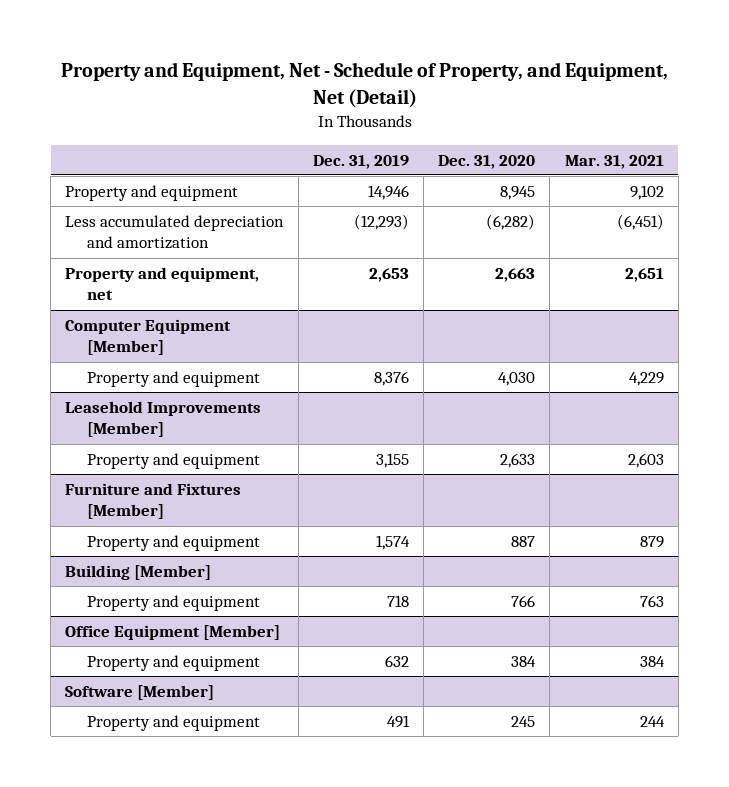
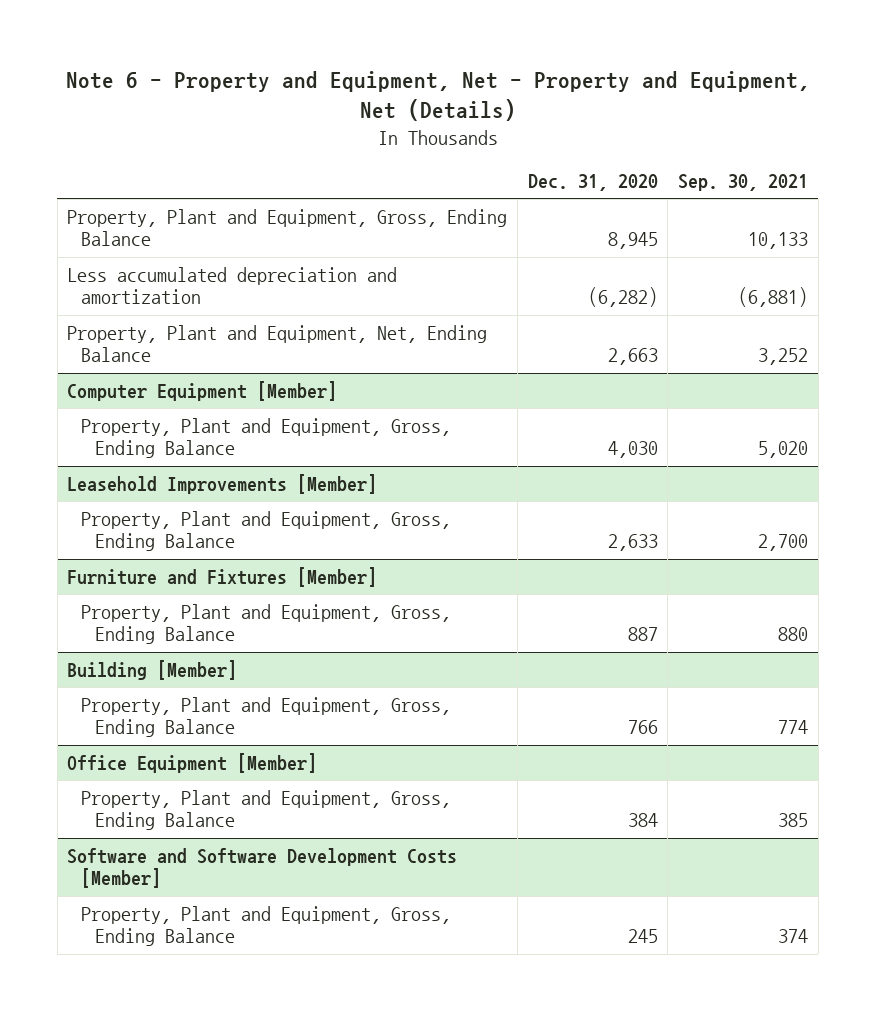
- Property and Equipment, Net - Schedule of Property, and Equipment, Net (Detail)
+ Note 6 - Property and Equipment, Net - Property and Equipment, Net (Details)
- | Dec. 31, 2019 | Dec. 31, 2020 | Mar. 31, 2021
+ | Dec. 31, 2020 | Sep. 30, 2021
- Property and equipment | 14,946 | 8,945 | 9,102
+ Property, Plant and Equipment, Gross, Ending Balance | 8,945 | 10,133
- Property and equipment, net | 2,653 | 2,663 | 2,651
+ Property, Plant and Equipment, Net, Ending Balance | 2,663 | 3,252
@ Computer Equipment [Member]
- Property and equipment | 8,376 | 4,030 | 4,229
+ Property, Plant and Equipment, Gross, Ending Balance | 4,030 | 5,020
@ Leasehold Improvements [Member]
- Property and equipment | 3,155 | 2,633 | 2,603
+ Property, Plant and Equipment, Gross, Ending Balance | 2,633 | 2,700
@ Furniture and Fixtures [Member]
- Property and equipment | 1,574 | 887 | 879
+ Property, Plant and Equipment, Gross, Ending Balance | 887 | 880
@ Building [Member]
- Property and equipment | 718 | 766 | 763
+ Property, Plant and Equipment, Gross, Ending Balance | 766 | 774
@ Office Equipment [Member]
- Property and equipment | 632 | 384 | 384
- Software [Member]
- Property and equipment | 491 | 245 | 244
@ Office Equipment [Member]
+ Property, Plant and Equipment, Gross, Ending Balance | 384 | 385
+ Software and Software Development Costs [Member]
+ Property, Plant and Equipment, Gross, Ending Balance | 245 | 374

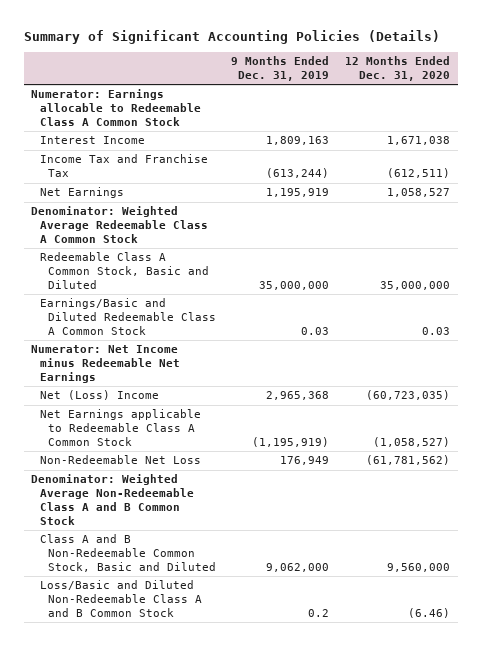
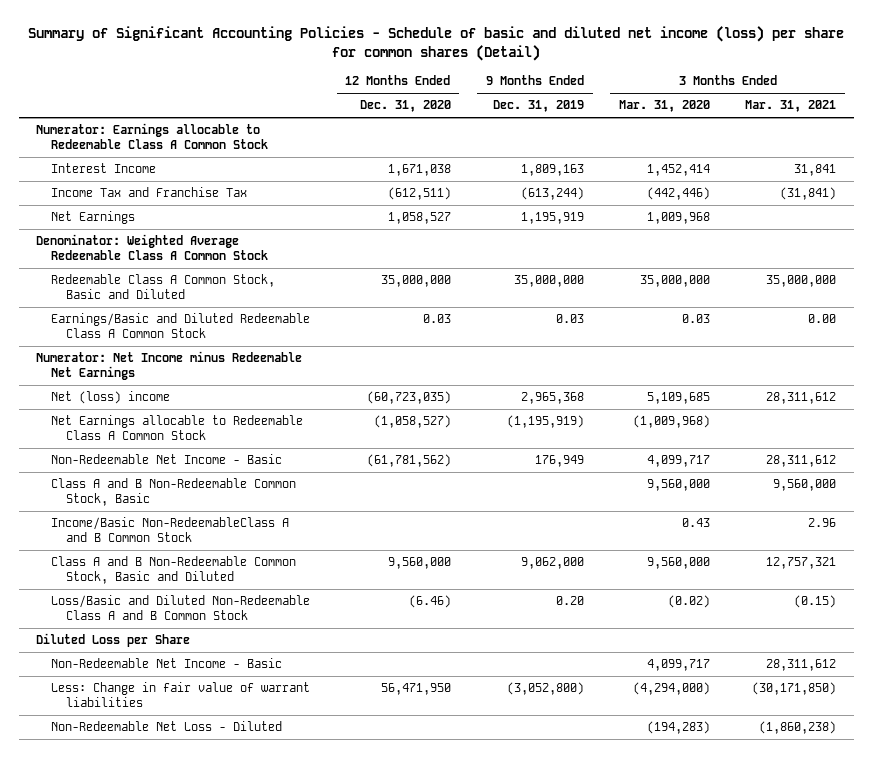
- Summary of Significant Accounting Policies (Details)
+ Summary of Significant Accounting Policies - Schedule of basic and diluted net income (loss) per share for common shares (Detail)
- | 9 Months Ended Dec. 31, 2019 | 12 Months Ended Dec. 31, 2020
+ | 12 Months Ended Dec. 31, 2020 | 9 Months Ended Dec. 31, 2019 | 3 Months Ended Mar. 31, 2020 | 3 Months Ended Mar. 31, 2021
- Net (Loss) Income | 2,965,368 | (60,723,035)
- Net Earnings applicable to Redeemable Class A Common Stock | (1,195,919) | (1,058,527)
- Non-Redeemable Net Loss | 176,949 | (61,781,562)
- Denominator: Weighted Average Non-Redeemable Class A and B Common Stock
+ Net (loss) income | (60,723,035) | 2,965,368 | 5,109,685 | 28,311,612
+ Net Earnings allocable to Redeemable Class A Common Stock | (1,058,527) | (1,195,919) | (1,009,968) |
+ Non-Redeemable Net Income - Basic | (61,781,562) | 176,949 | 4,099,717 | 28,311,612
+ Class A and B Non-Redeemable Common Stock, Basic | | | 9,560,000 | 9,560,000
+ Income/Basic Non-RedeemableClass A and B Common Stock | | | 0.43 | 2.96
- Loss/Basic and Diluted Non-Redeemable Class A and B Common Stock | 0.2 | (6.46)
+ Loss/Basic and Diluted Non-Redeemable Class A and B Common Stock | (6.46) | 0.20 | (0.02) | (0.15)
+ Diluted Loss per Share
+ Non-Redeemable Net Income - Basic | | | 4,099,717 | 28,311,612
+ Less: Change in fair value of warrant liabilities | 56,471,950 | (3,052,800) | (4,294,000) | (30,171,850)
+ Non-Redeemable Net Loss - Diluted | | | (194,283) | (1,860,238)

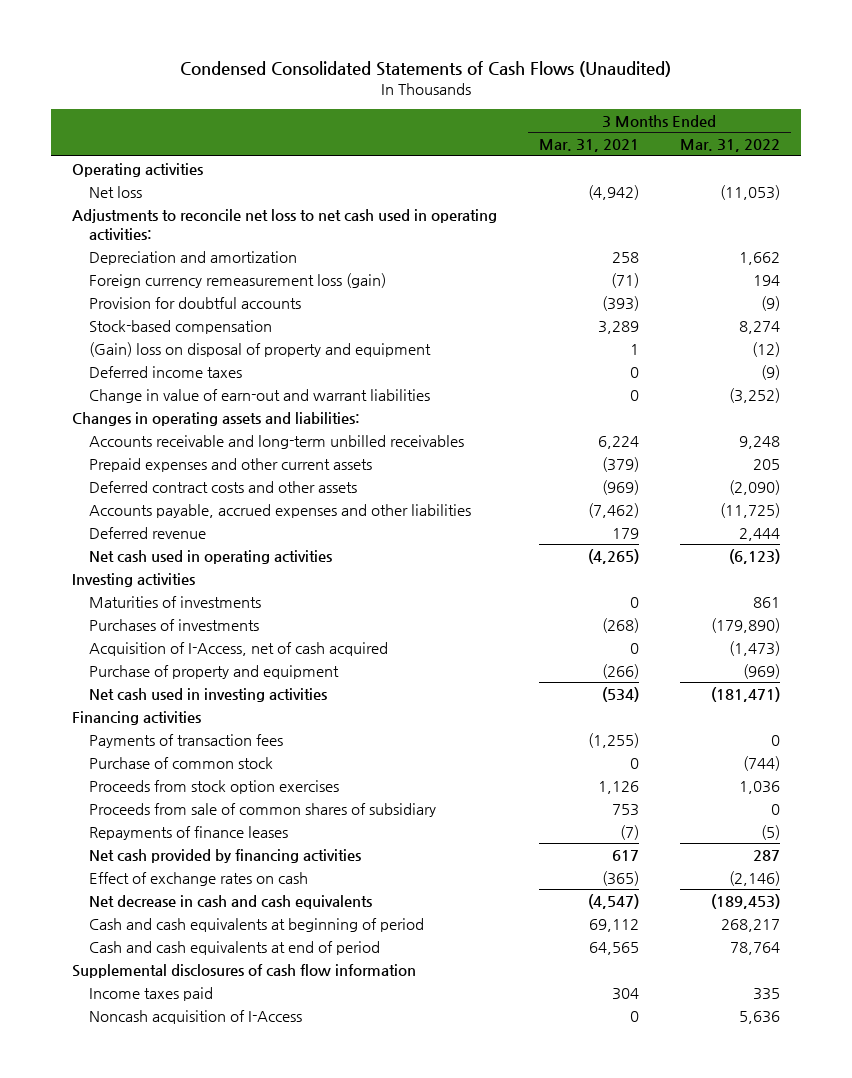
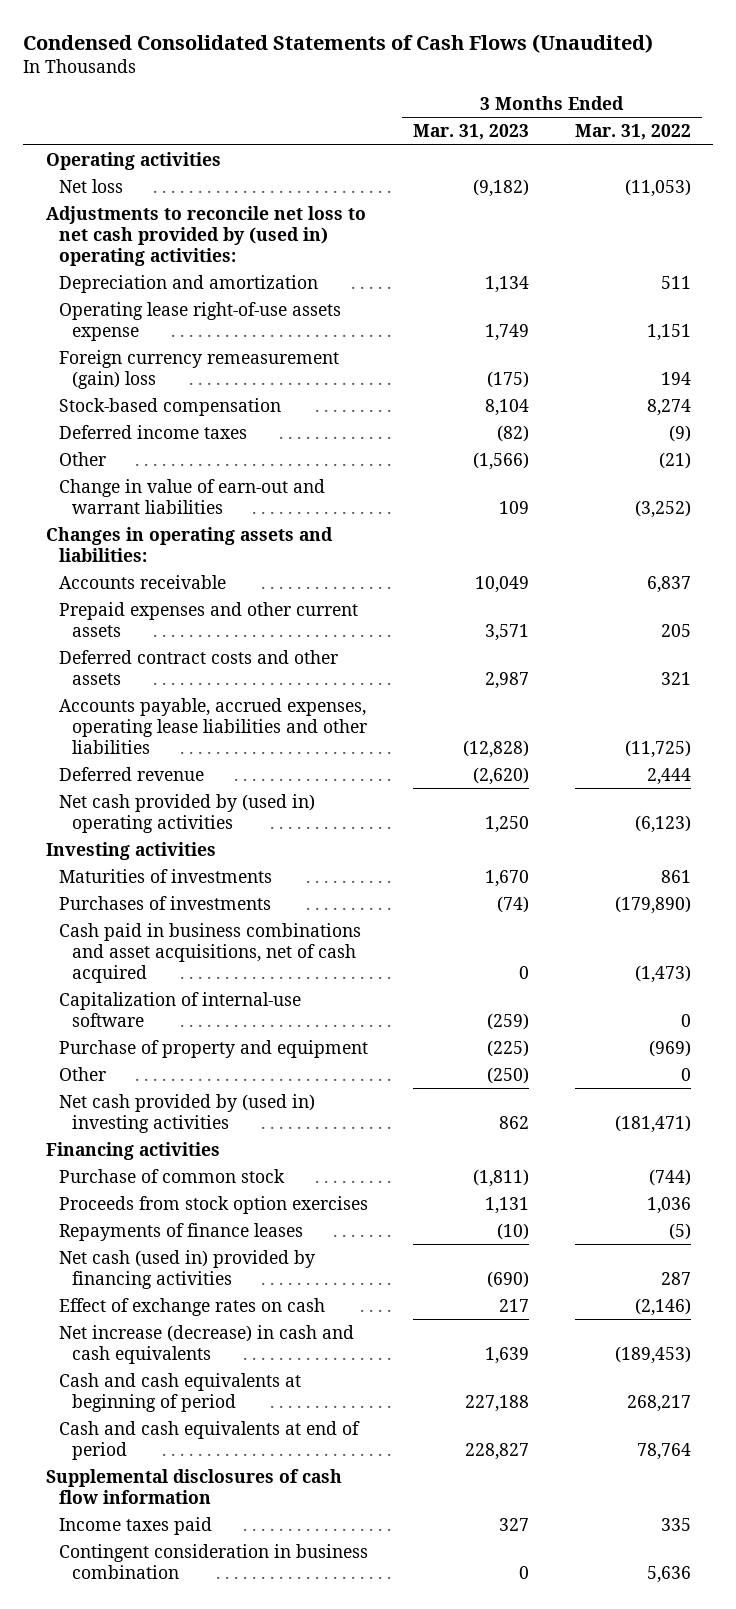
- | 3 Months Ended Mar. 31, 2021 | 3 Months Ended Mar. 31, 2022
+ | 3 Months Ended Mar. 31, 2023 | 3 Months Ended Mar. 31, 2022
- Adjustments to reconcile net loss to net cash used in operating activities:
- Depreciation and amortization | 258 | 1,662
- Foreign currency remeasurement loss (gain) | (71) | 194
- Provision for doubtful accounts | (393) | (9)
+ Adjustments to reconcile net loss to net cash provided by (used in) operating activities:
+ Depreciation and amortization | 1,134 | 511
+ Operating lease right-of-use assets expense | 1,749 | 1,151
+ Foreign currency remeasurement (gain) loss | (175) | 194
- (Gain) loss on disposal of property and equipment | 1 | (12)
+ Other | (1,566) | (21)
- Accounts receivable and long-term unbilled receivables | 6,224 | 9,248
+ Accounts receivable | 10,049 | 6,837
- Deferred contract costs and other assets | (969) | (2,090)
- Accounts payable, accrued expenses and other liabilities | (7,462) | (11,725)
+ Deferred contract costs and other assets | 2,987 | 321
+ Accounts payable, accrued expenses, operating lease liabilities and other liabilities | (12,828) | (11,725)
- Net cash used in operating activities | (4,265) | (6,123)
+ Net cash provided by (used in) operating activities | 1,250 | (6,123)
- Acquisition of I-Access, net of cash acquired | 0 | (1,473)
+ Cash paid in business combinations and asset acquisitions, net of cash acquired | 0 | (1,473)
+ Capitalization of internal-use software | (259) | 0
- Net cash used in investing activities | (534) | (181,471)
+ Other | (250) | 0
+ Net cash provided by (used in) investing activities | 862 | (181,471)
- Payments of transaction fees | (1,255) | 0
- Proceeds from sale of common shares of subsidiary | 753 | 0
- Net cash provided by financing activities | 617 | 287
+ Net cash (used in) provided by financing activities | (690) | 287
- Net decrease in cash and cash equivalents | (4,547) | (189,453)
+ Net increase (decrease) in cash and cash equivalents | 1,639 | (189,453)
- Noncash acquisition of I-Access | 0 | 5,636
+ Contingent consideration in business combination | 0 | 5,636

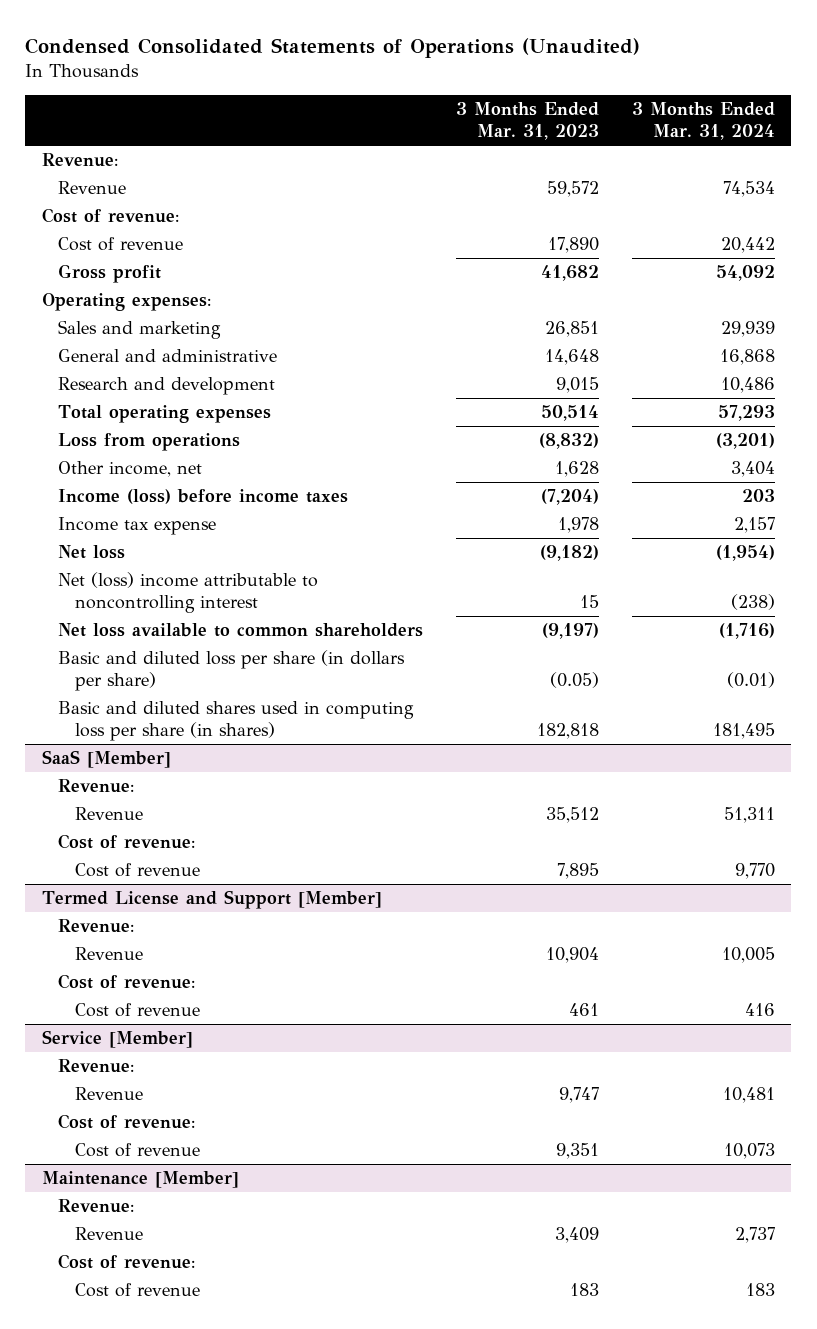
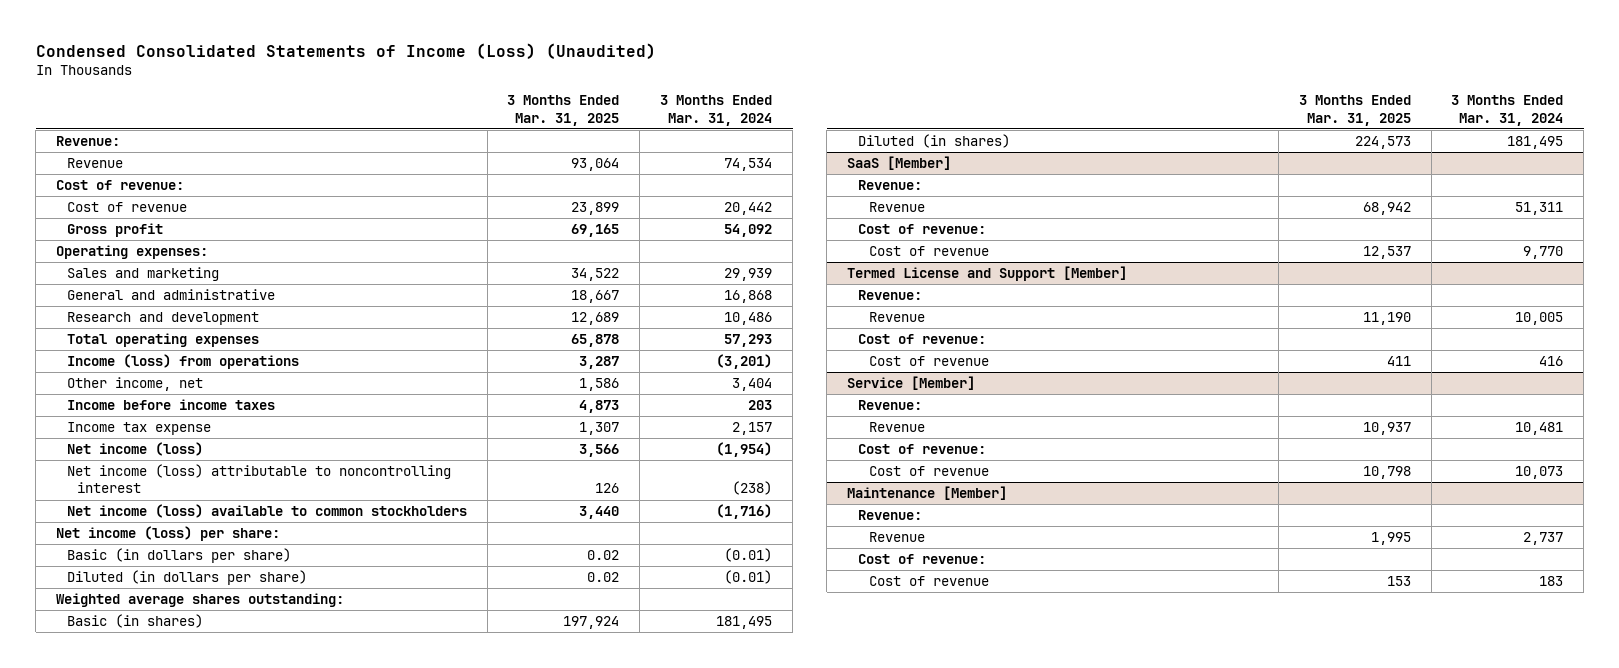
- Condensed Consolidated Statements of Operations (Unaudited)
+ Condensed Consolidated Statements of Income (Loss) (Unaudited)
- | 3 Months Ended Mar. 31, 2023 | 3 Months Ended Mar. 31, 2024
+ | 3 Months Ended Mar. 31, 2025 | 3 Months Ended Mar. 31, 2024
- Loss from operations | (8,832) | (3,201)
+ Income (loss) from operations | 3,287 | (3,201)
- Income (loss) before income taxes | (7,204) | 203
+ Income before income taxes | 4,873 | 203
- Net loss | (9,182) | (1,954)
- Net (loss) income attributable to noncontrolling interest | 15 | (238)
- Net loss available to common shareholders | (9,197) | (1,716)
- Basic and diluted loss per share (in dollars per share) | (0.05) | (0.01)
- Basic and diluted shares used in computing loss per share (in shares) | 182,818 | 181,495
+ Net income (loss) | 3,566 | (1,954)
+ Net income (loss) attributable to noncontrolling interest | 126 | (238)
+ Net income (loss) available to common stockholders | 3,440 | (1,716)
+ Net income (loss) per share:
+ Basic (in dollars per share) | 0.02 | (0.01)
+ Diluted (in dollars per share) | 0.02 | (0.01)
+ Weighted average shares outstanding:
+ Basic (in shares) | 197,924 | 181,495
+ Diluted (in shares) | 224,573 | 181,495

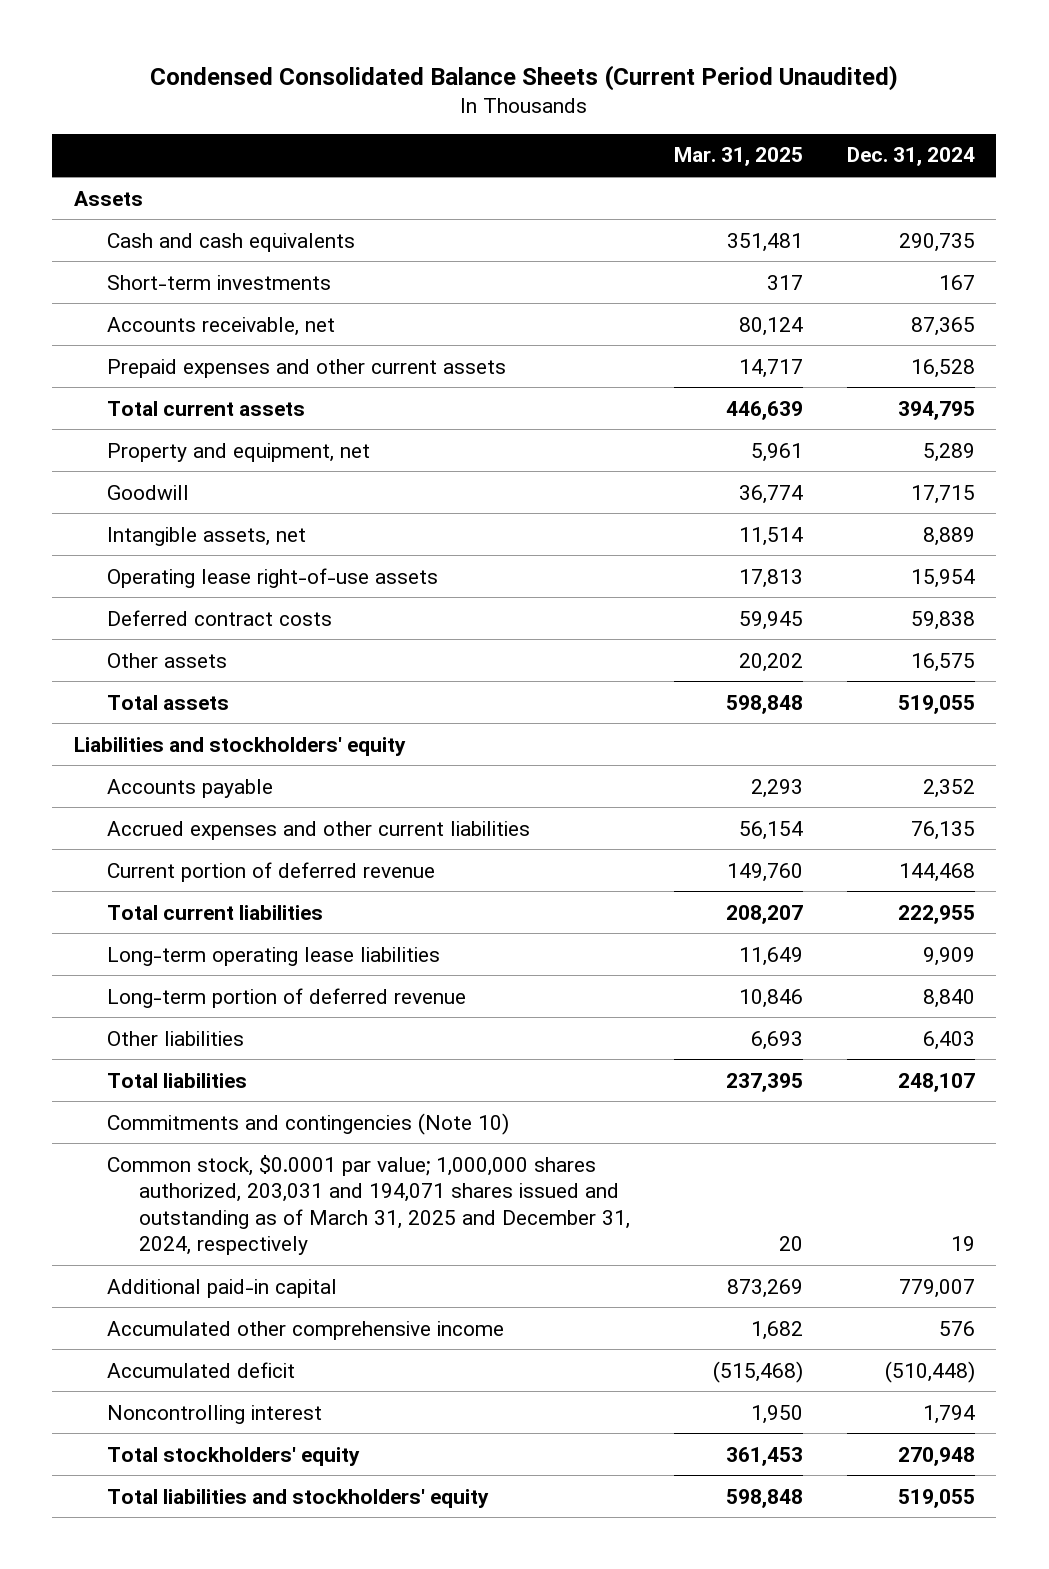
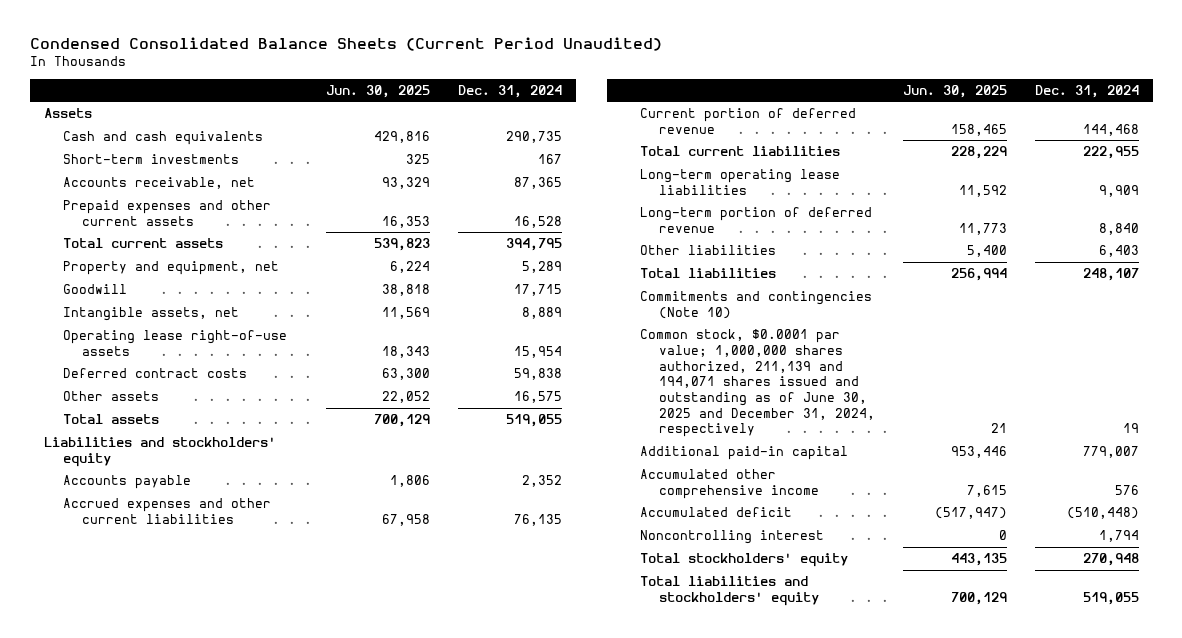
- | Mar. 31, 2025 | Dec. 31, 2024
+ | Jun. 30, 2025 | Dec. 31, 2024
- Common stock, $0.0001 par value; 1,000,000 shares authorized, 203,031 and 194,071 shares issued and outstanding as of March 31, 2025 and December 31, 2024, respectively | 20 | 19
+ Common stock, $0.0001 par value; 1,000,000 shares authorized, 211,139 and 194,071 shares issued and outstanding as of June 30, 2025 and December 31, 2024, respectively | 21 | 19

